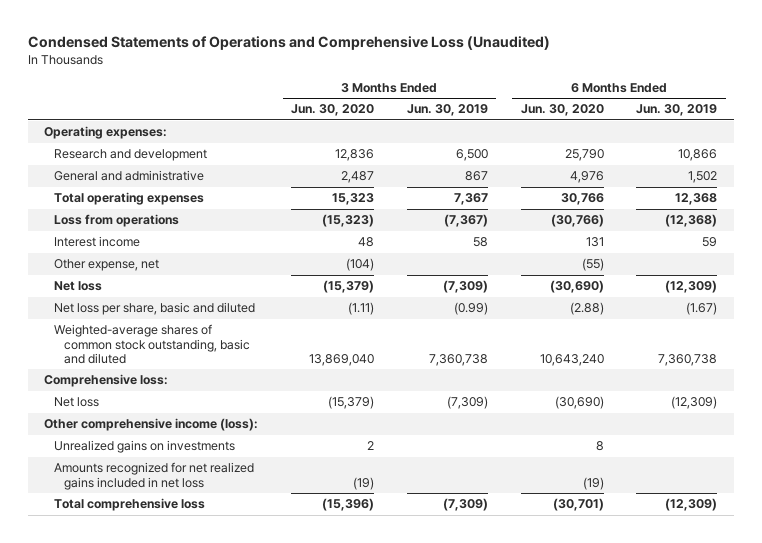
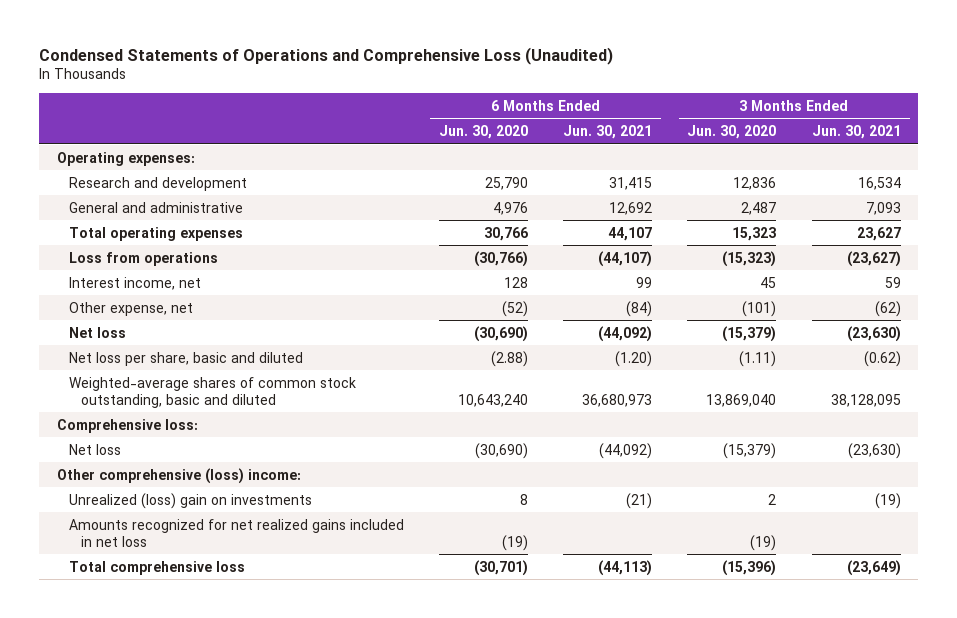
- | 3 Months Ended Jun. 30, 2020 | 3 Months Ended Jun. 30, 2019 | 6 Months Ended Jun. 30, 2020 | 6 Months Ended Jun. 30, 2019
+ | 6 Months Ended Jun. 30, 2020 | 6 Months Ended Jun. 30, 2021 | 3 Months Ended Jun. 30, 2020 | 3 Months Ended Jun. 30, 2021
- Interest income | 48 | 58 | 131 | 59
- Other expense, net | (104) | | (55) |
+ Interest income, net | 128 | 99 | 45 | 59
+ Other expense, net | (52) | (84) | (101) | (62)
- Other comprehensive income (loss):
- Unrealized gains on investments | 2 | | 8 |
+ Other comprehensive (loss) income:
+ Unrealized (loss) gain on investments | 8 | (21) | 2 | (19)

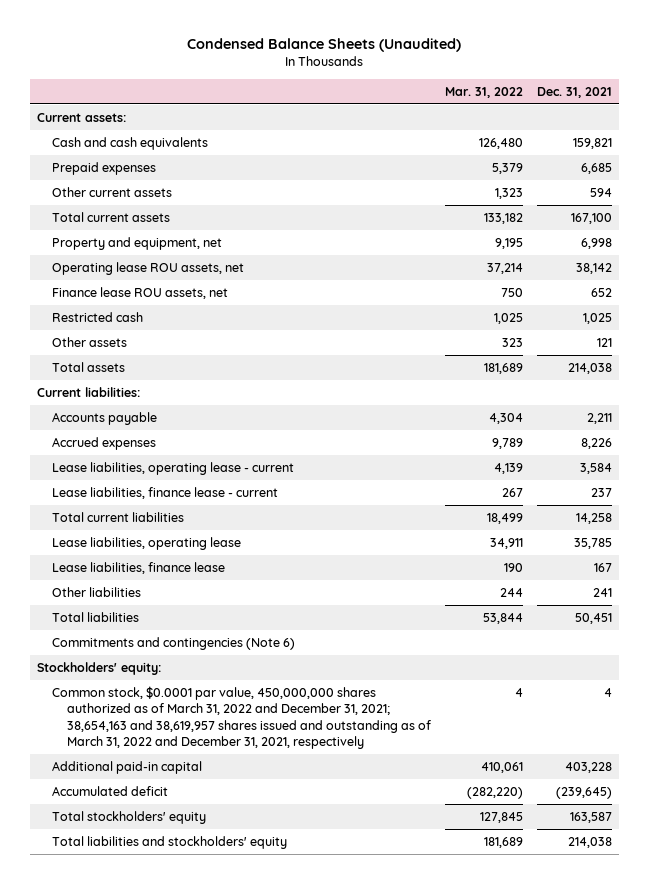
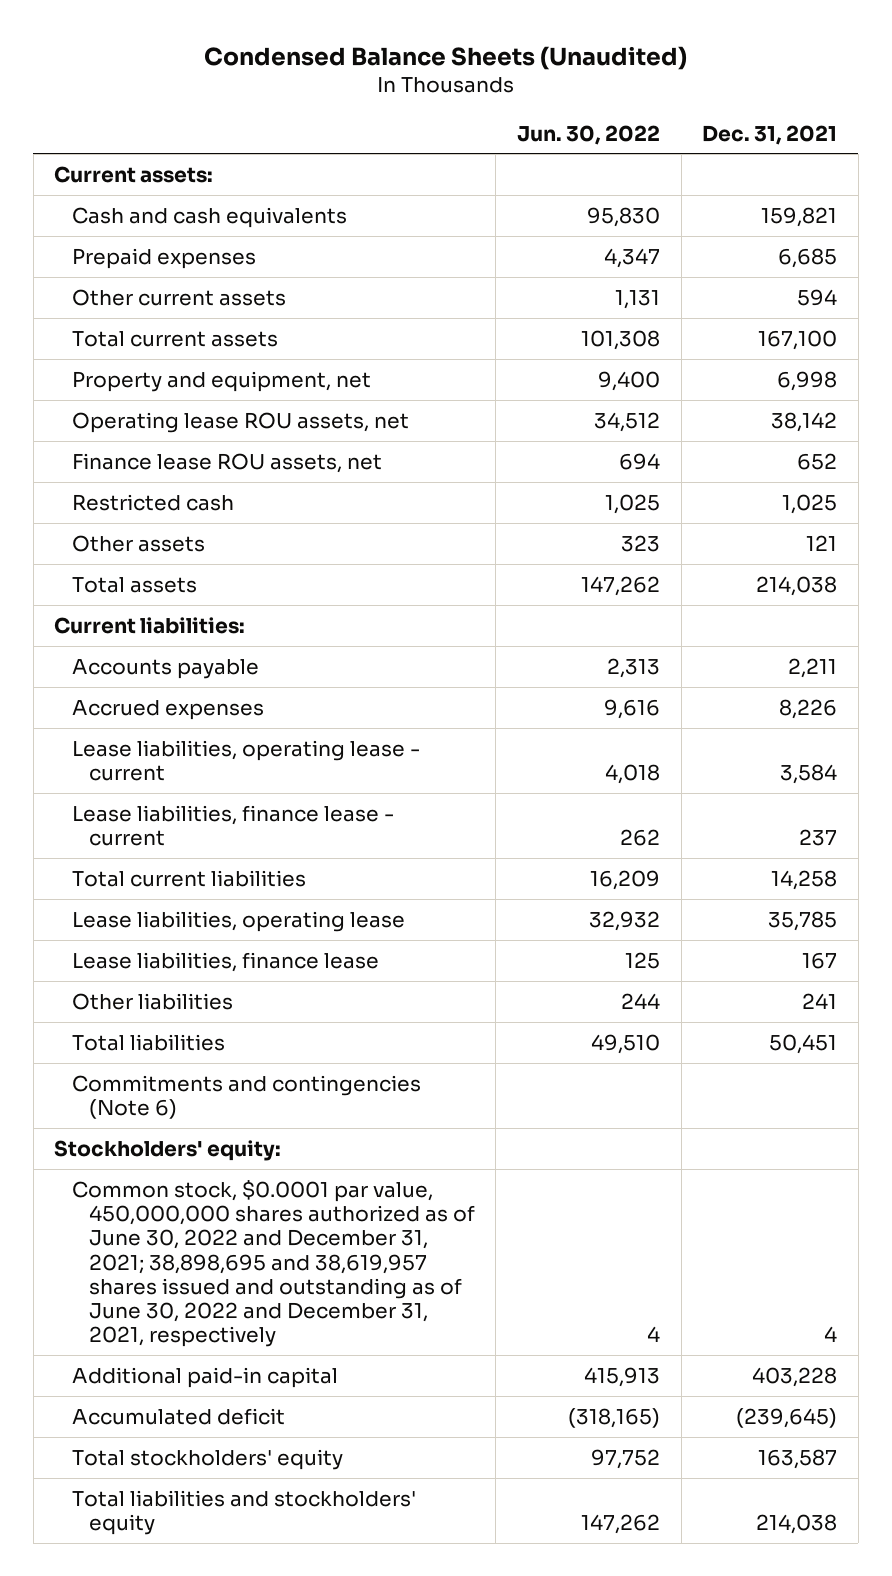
- | Mar. 31, 2022 | Dec. 31, 2021
+ | Jun. 30, 2022 | Dec. 31, 2021
- Common stock, $0.0001 par value, 450,000,000 shares authorized as of March 31, 2022 and December 31, 2021; 38,654,163 and 38,619,957 shares issued and outstanding as of March 31, 2022 and December 31, 2021, respectively | 4 | 4
+ Common stock, $0.0001 par value, 450,000,000 shares authorized as of June 30, 2022 and December 31, 2021; 38,898,695 and 38,619,957 shares issued and outstanding as of June 30, 2022 and December 31, 2021, respectively | 4 | 4

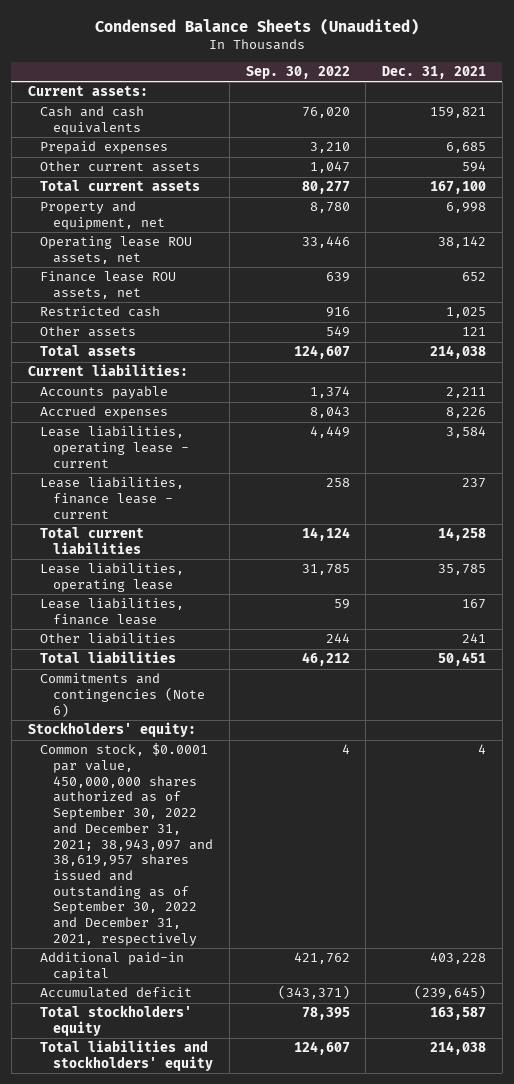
- | Jun. 30, 2022 | Dec. 31, 2021
+ | Sep. 30, 2022 | Dec. 31, 2021
- Common stock, $0.0001 par value, 450,000,000 shares authorized as of June 30, 2022 and December 31, 2021; 38,898,695 and 38,619,957 shares issued and outstanding as of June 30, 2022 and December 31, 2021, respectively | 4 | 4
+ Common stock, $0.0001 par value, 450,000,000 shares authorized as of September 30, 2022 and December 31, 2021; 38,943,097 and 38,619,957 shares issued and outstanding as of September 30, 2022 and December 31, 2021, respectively | 4 | 4

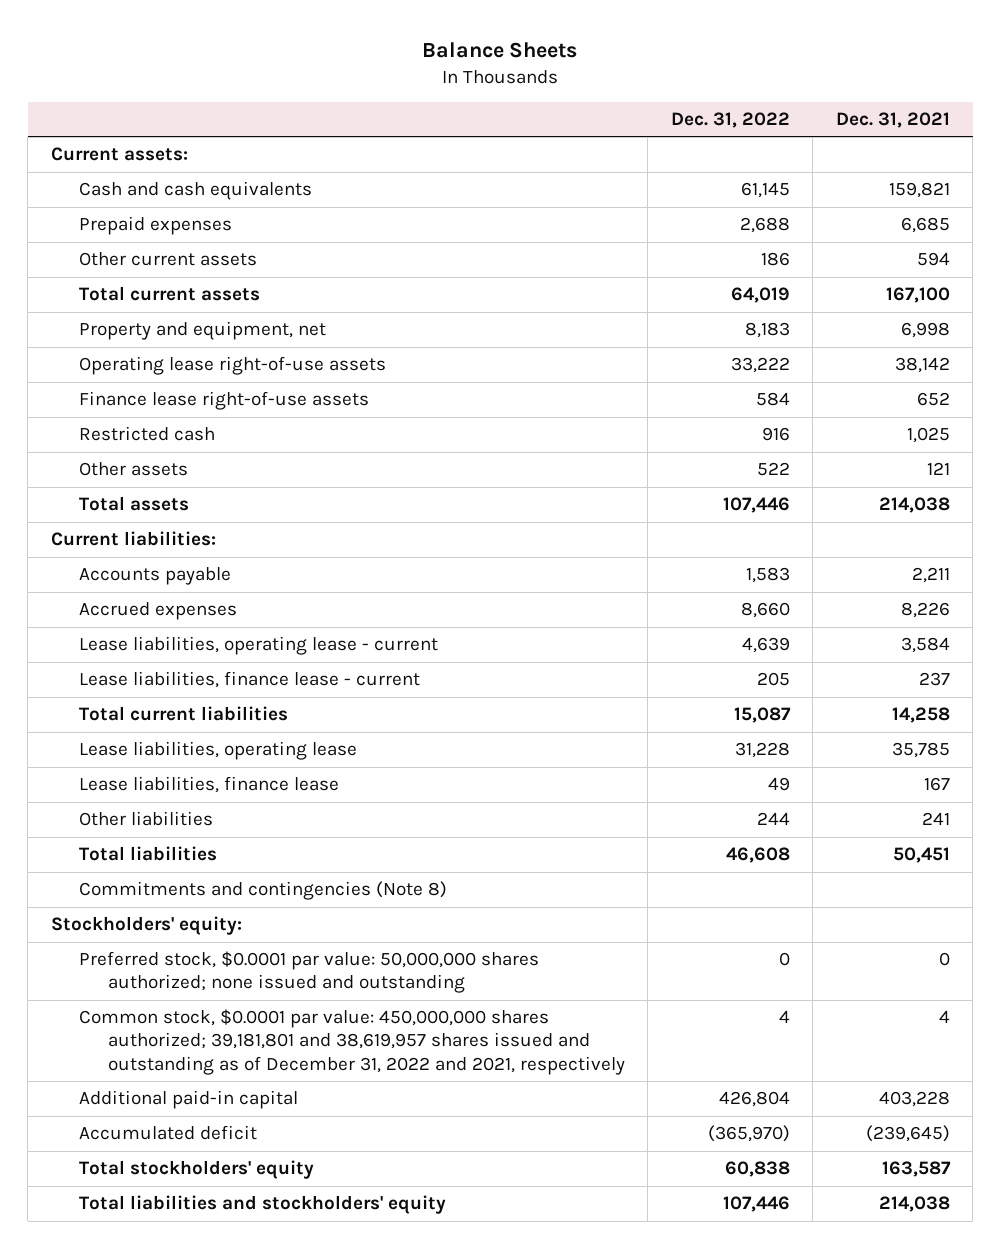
- Condensed Balance Sheets (Unaudited)
+ Balance Sheets
- | Sep. 30, 2022 | Dec. 31, 2021
+ | Dec. 31, 2022 | Dec. 31, 2021
- Operating lease ROU assets, net | 33,446 | 38,142
- Finance lease ROU assets, net | 639 | 652
+ Operating lease right-of-use assets | 33,222 | 38,142
+ Finance lease right-of-use assets | 584 | 652
- Commitments and contingencies (Note 6)
+ Commitments and contingencies (Note 8)
- Common stock, $0.0001 par value, 450,000,000 shares authorized as of September 30, 2022 and December 31, 2021; 38,943,097 and 38,619,957 shares issued and outstanding as of September 30, 2022 and December 31, 2021, respectively | 4 | 4
+ Preferred stock, $0.0001 par value: 50,000,000 shares authorized; none issued and outstanding | 0 | 0
+ Common stock, $0.0001 par value: 450,000,000 shares authorized; 39,181,801 and 38,619,957 shares issued and outstanding as of December 31, 2022 and 2021, respectively | 4 | 4

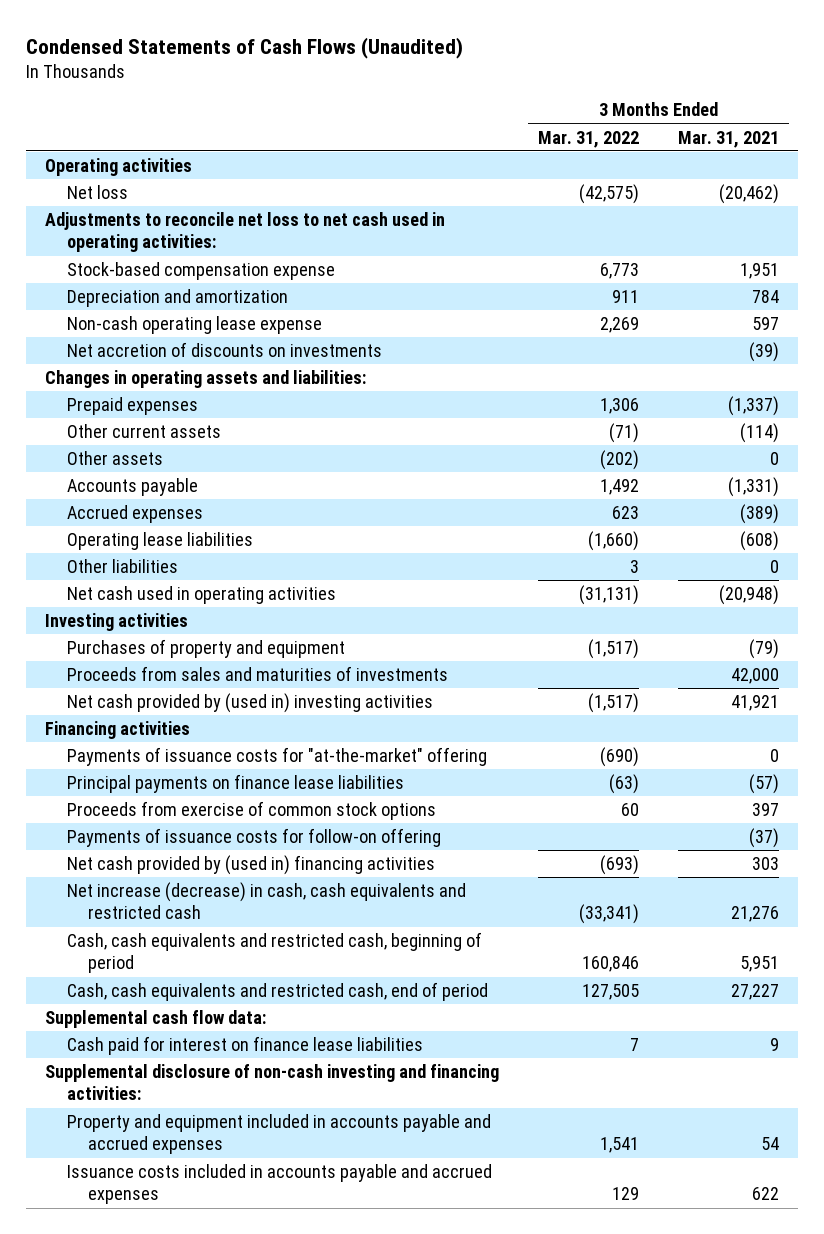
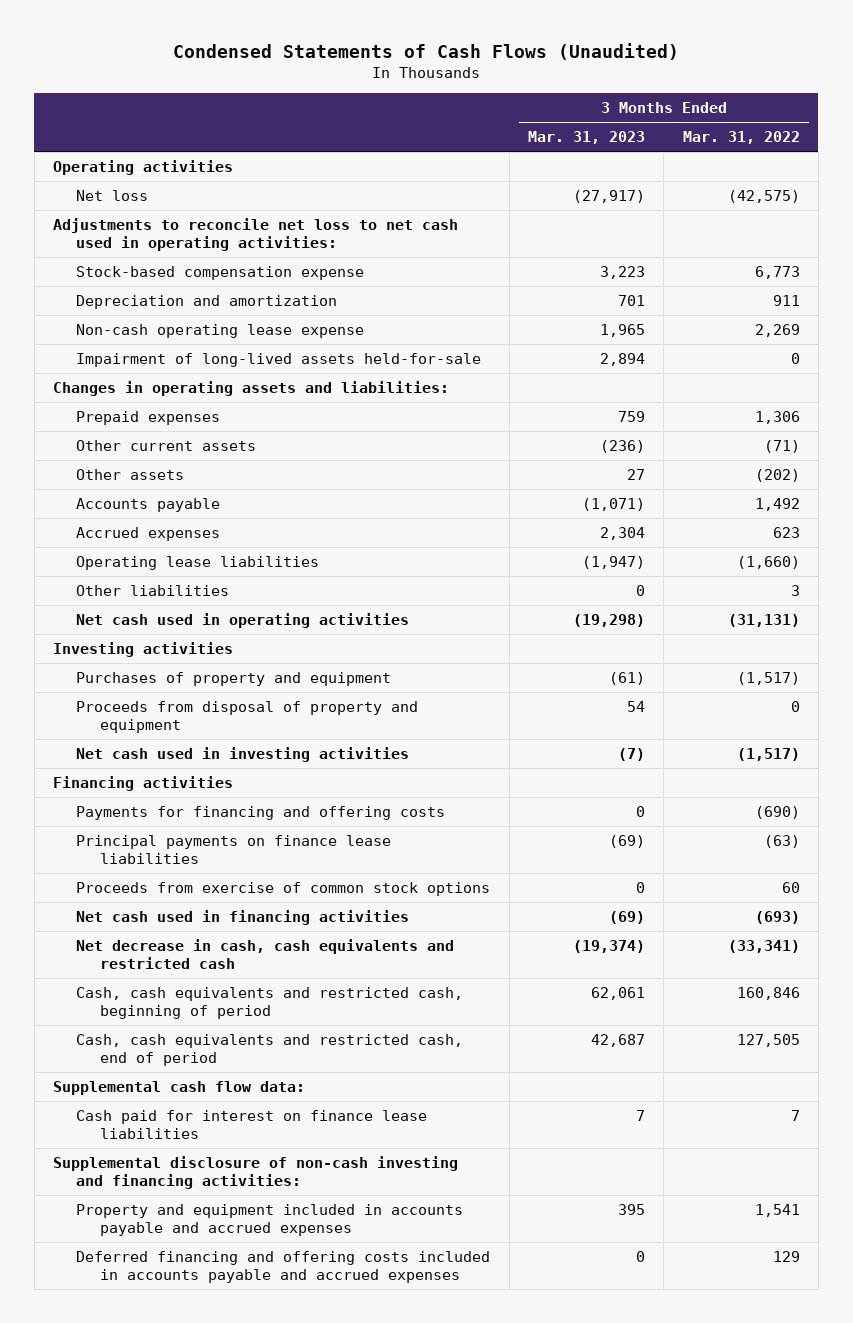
- | 3 Months Ended Mar. 31, 2022 | 3 Months Ended Mar. 31, 2021
+ | 3 Months Ended Mar. 31, 2023 | 3 Months Ended Mar. 31, 2022
- Net accretion of discounts on investments | | (39)
+ Impairment of long-lived assets held-for-sale | 2,894 | 0
- Proceeds from sales and maturities of investments | | 42,000
- Net cash provided by (used in) investing activities | (1,517) | 41,921
+ Proceeds from disposal of property and equipment | 54 | 0
+ Net cash used in investing activities | (7) | (1,517)
- Payments of issuance costs for "at-the-market" offering | (690) | 0
+ Payments for financing and offering costs | 0 | (690)
- Payments of issuance costs for follow-on offering | | (37)
- Net cash provided by (used in) financing activities | (693) | 303
- Net increase (decrease) in cash, cash equivalents and restricted cash | (33,341) | 21,276
+ Net cash used in financing activities | (69) | (693)
+ Net decrease in cash, cash equivalents and restricted cash | (19,374) | (33,341)
- Issuance costs included in accounts payable and accrued expenses | 129 | 622
+ Deferred financing and offering costs included in accounts payable and accrued expenses | 0 | 129

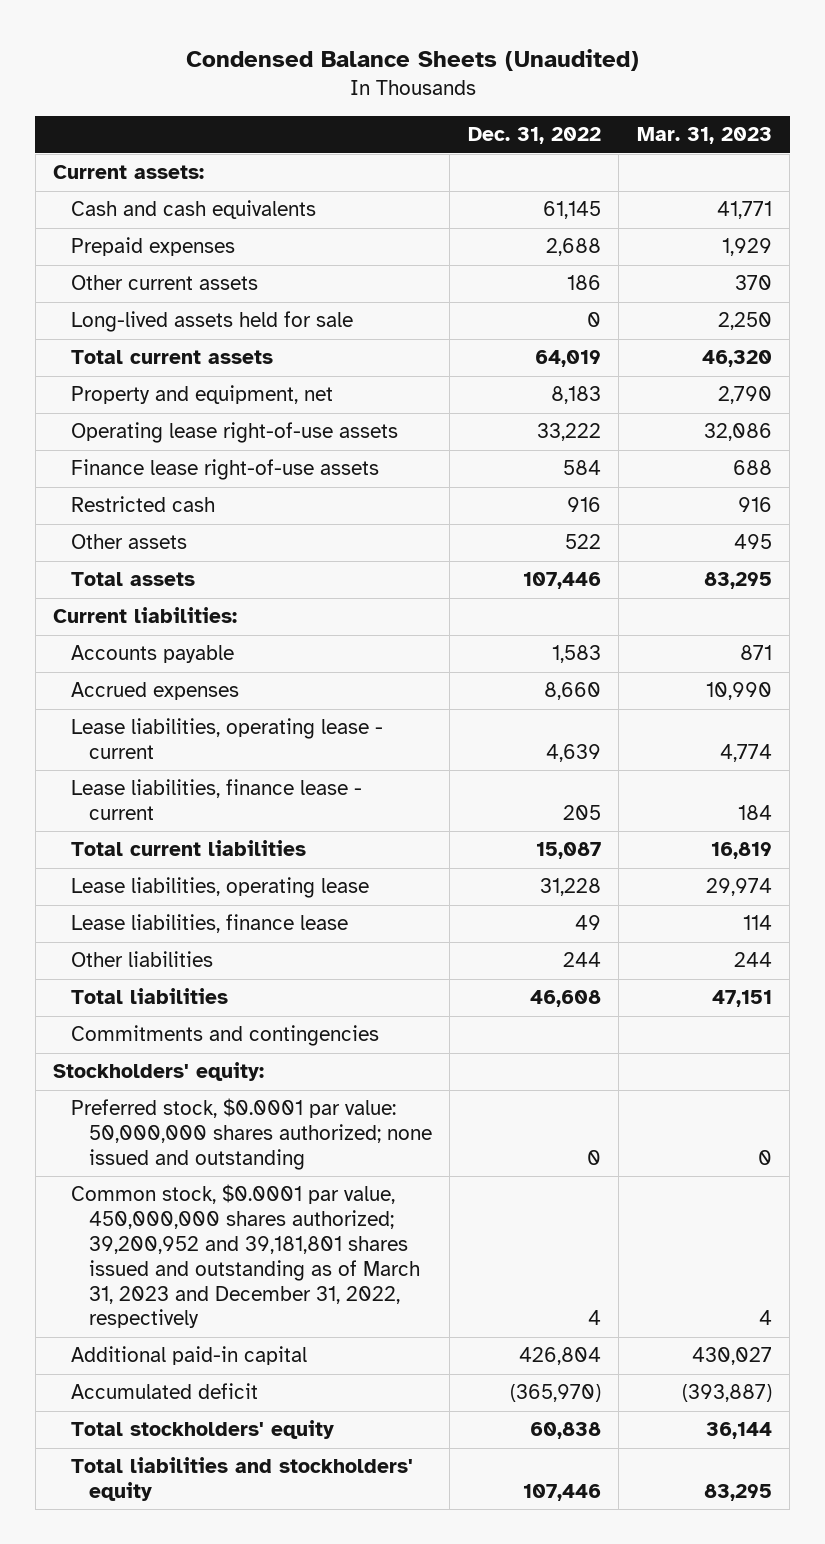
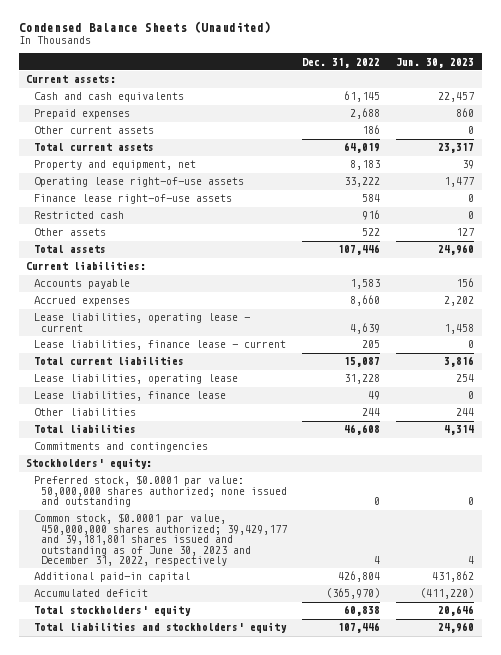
- | Dec. 31, 2022 | Mar. 31, 2023
+ | Dec. 31, 2022 | Jun. 30, 2023
- Long-lived assets held for sale | 0 | 2,250
- Common stock, $0.0001 par value, 450,000,000 shares authorized; 39,200,952 and 39,181,801 shares issued and outstanding as of March 31, 2023 and December 31, 2022, respectively | 4 | 4
+ Common stock, $0.0001 par value, 450,000,000 shares authorized; 39,429,177 and 39,181,801 shares issued and outstanding as of June 30, 2023 and December 31, 2022, respectively | 4 | 4

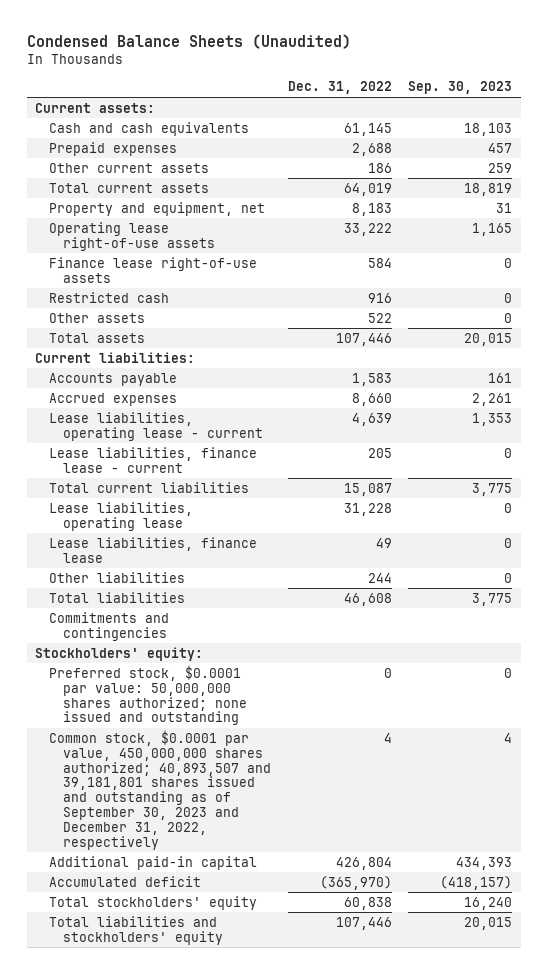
- | Dec. 31, 2022 | Jun. 30, 2023
+ | Dec. 31, 2022 | Sep. 30, 2023
- Common stock, $0.0001 par value, 450,000,000 shares authorized; 39,429,177 and 39,181,801 shares issued and outstanding as of June 30, 2023 and December 31, 2022, respectively | 4 | 4
+ Common stock, $0.0001 par value, 450,000,000 shares authorized; 40,893,507 and 39,181,801 shares issued and outstanding as of September 30, 2023 and December 31, 2022, respectively | 4 | 4

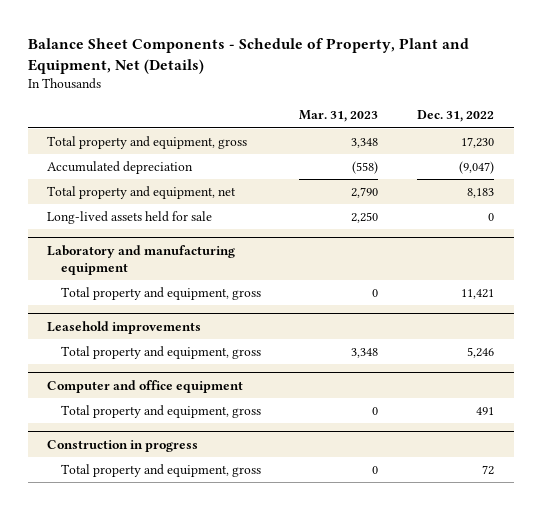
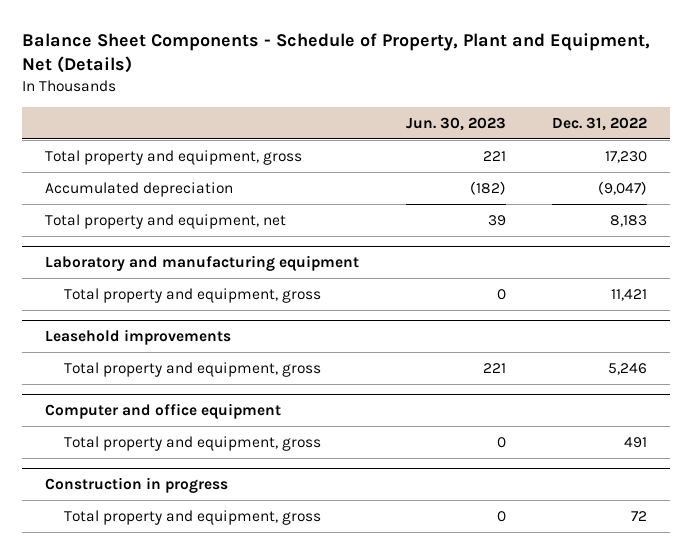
- | Mar. 31, 2023 | Dec. 31, 2022
+ | Jun. 30, 2023 | Dec. 31, 2022
- Long-lived assets held for sale | 2,250 | 0

